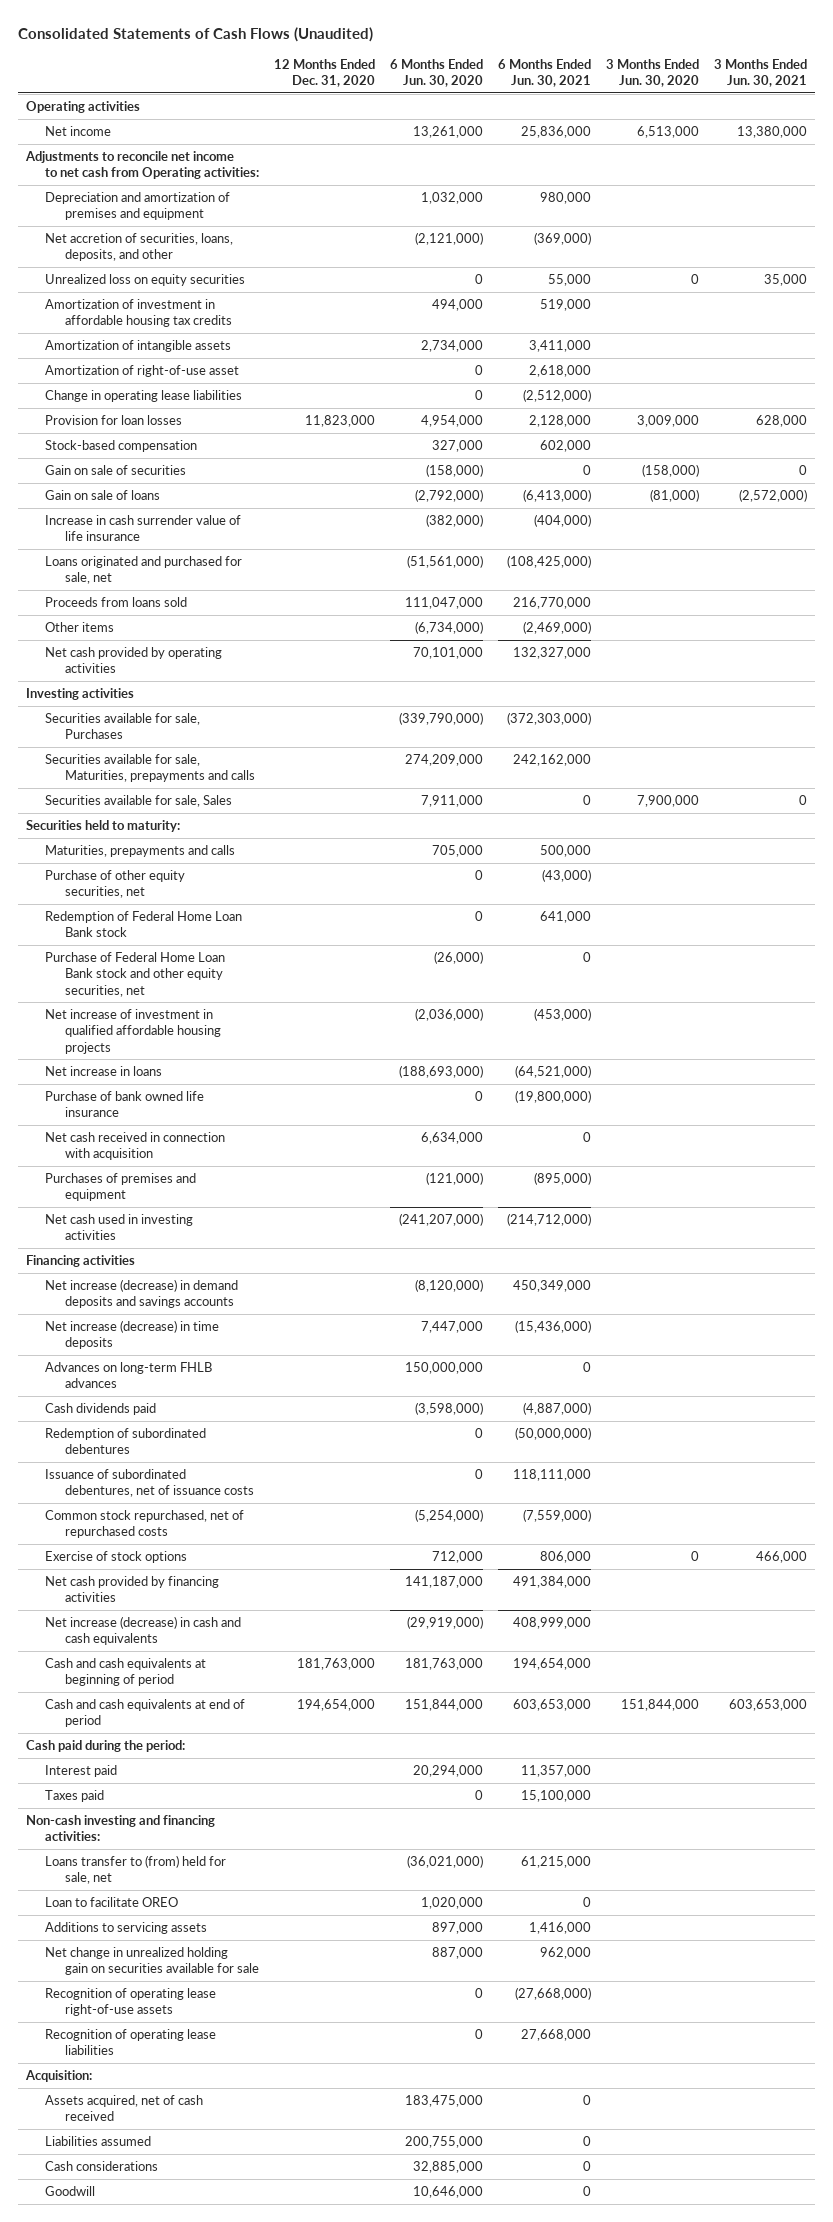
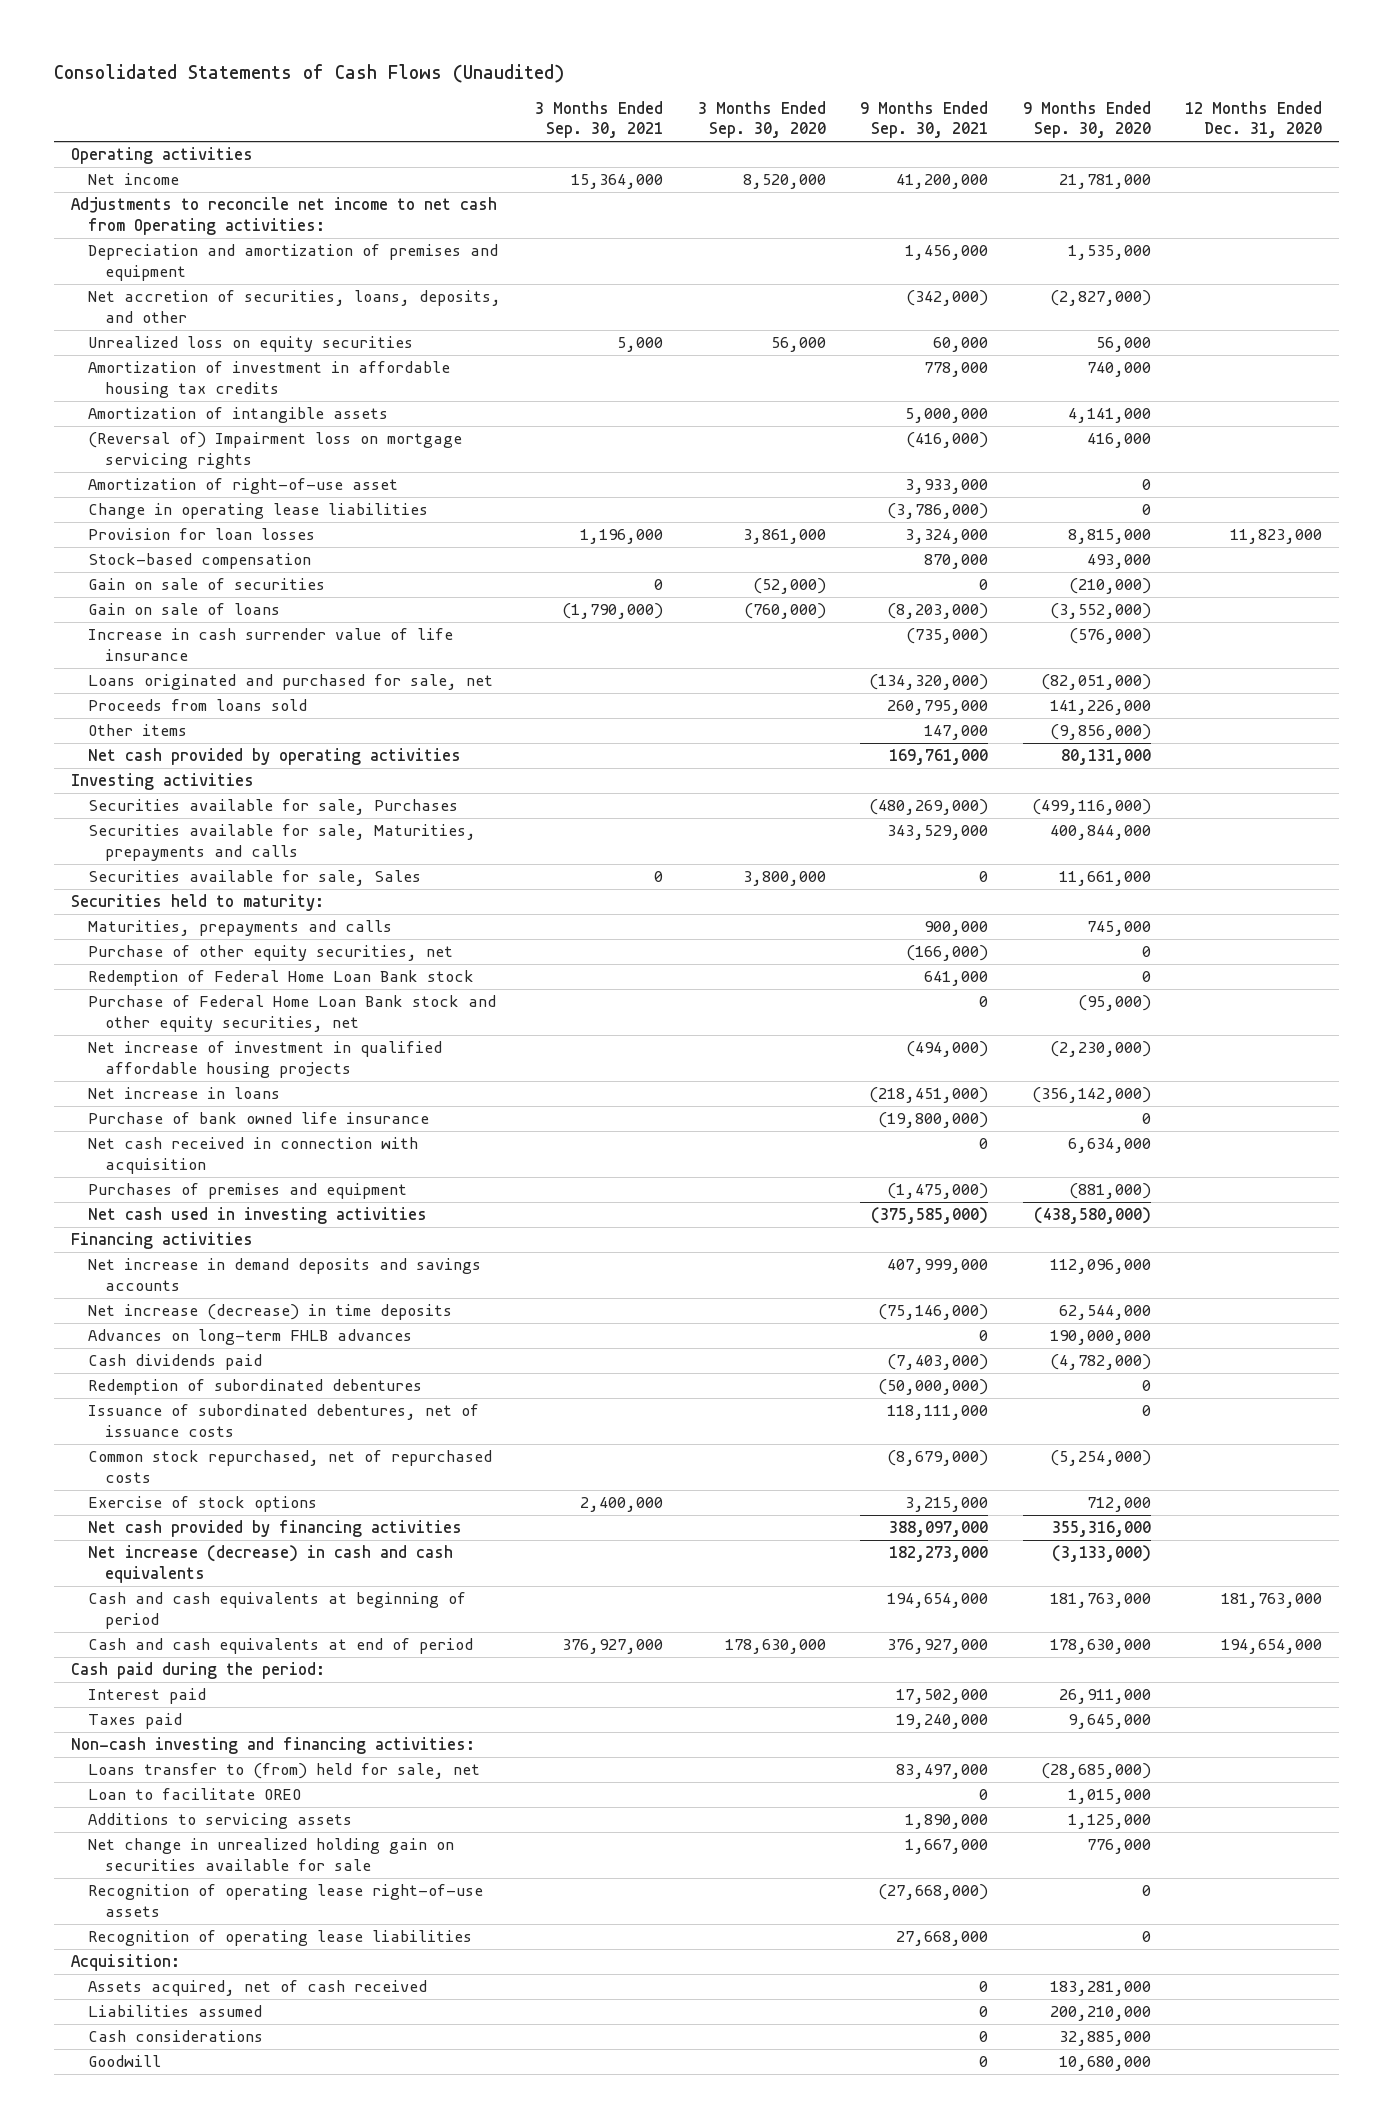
- | 12 Months Ended Dec. 31, 2020 | 6 Months Ended Jun. 30, 2020 | 6 Months Ended Jun. 30, 2021 | 3 Months Ended Jun. 30, 2020 | 3 Months Ended Jun. 30, 2021
+ | 3 Months Ended Sep. 30, 2021 | 3 Months Ended Sep. 30, 2020 | 9 Months Ended Sep. 30, 2021 | 9 Months Ended Sep. 30, 2020 | 12 Months Ended Dec. 31, 2020
+ (Reversal of) Impairment loss on mortgage servicing rights | | | (416,000) | 416,000 |
- Net increase (decrease) in demand deposits and savings accounts | | (8,120,000) | 450,349,000 | |
+ Net increase in demand deposits and savings accounts | | | 407,999,000 | 112,096,000 |

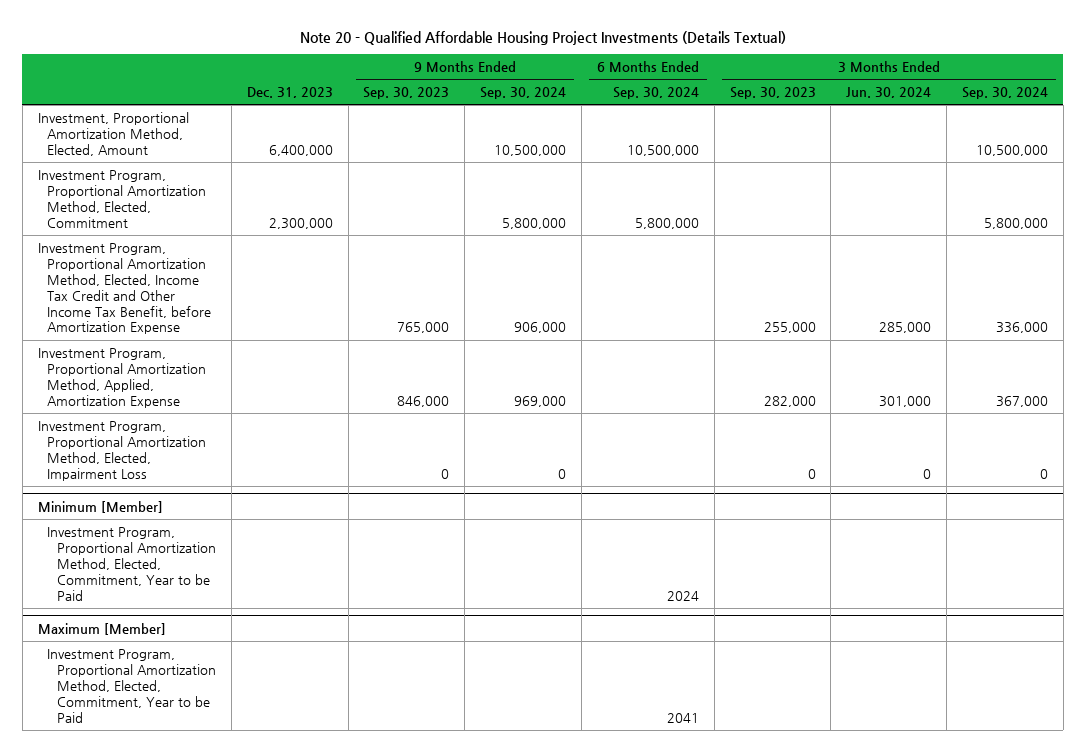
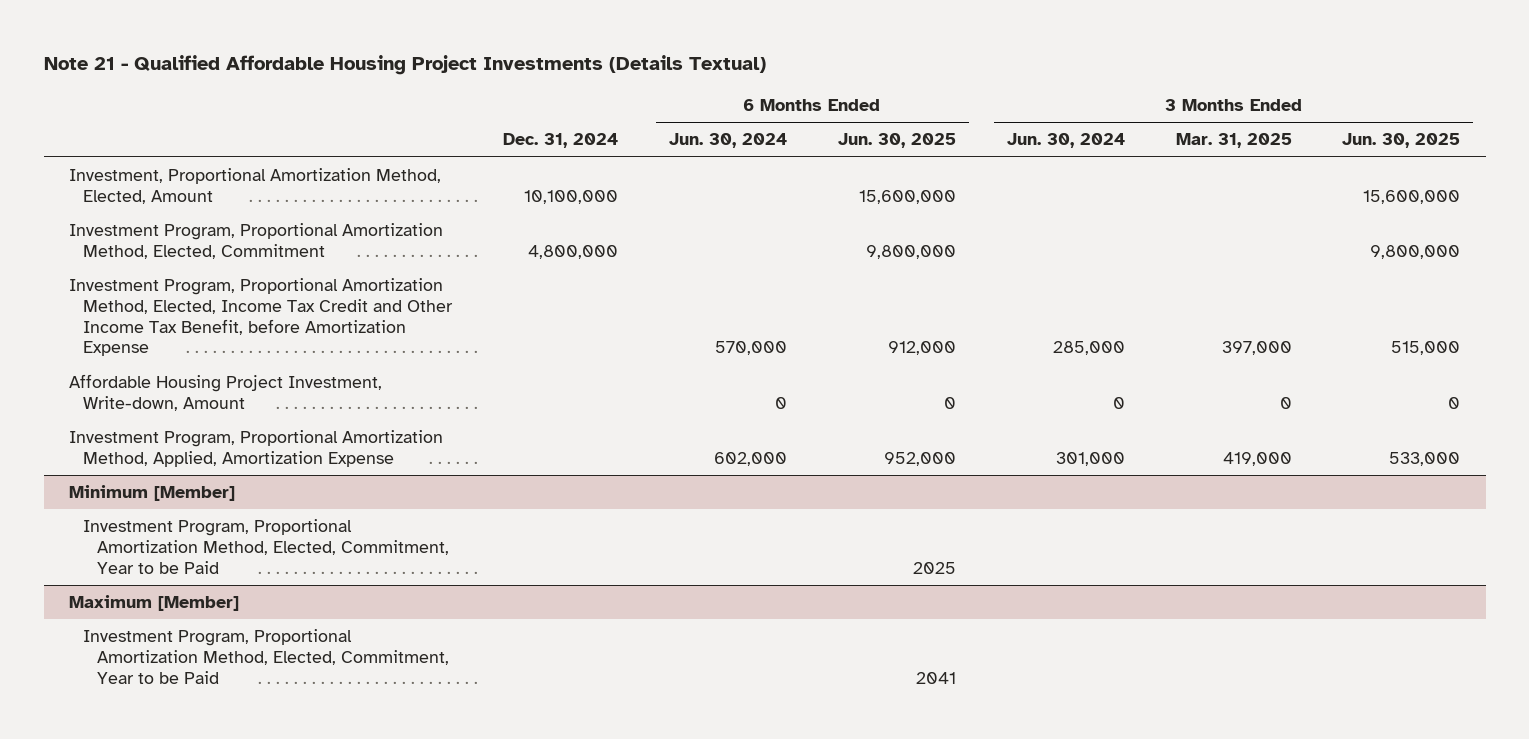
- Note 20 - Qualified Affordable Housing Project Investments (Details Textual)
+ Note 21 - Qualified Affordable Housing Project Investments (Details Textual)
- | Dec. 31, 2023 | 9 Months Ended Sep. 30, 2023 | 9 Months Ended Sep. 30, 2024 | 6 Months Ended Sep. 30, 2024 | 3 Months Ended Sep. 30, 2023 | 3 Months Ended Jun. 30, 2024 | 3 Months Ended Sep. 30, 2024
+ | Dec. 31, 2024 | 6 Months Ended Jun. 30, 2024 | 6 Months Ended Jun. 30, 2025 | 3 Months Ended Jun. 30, 2024 | 3 Months Ended Mar. 31, 2025 | 3 Months Ended Jun. 30, 2025
+ Affordable Housing Project Investment, Write-down, Amount | | 0 | 0 | 0 | 0 | 0
- Investment Program, Proportional Amortization Method, Elected, Impairment Loss | | 0 | 0 | | 0 | 0 | 0

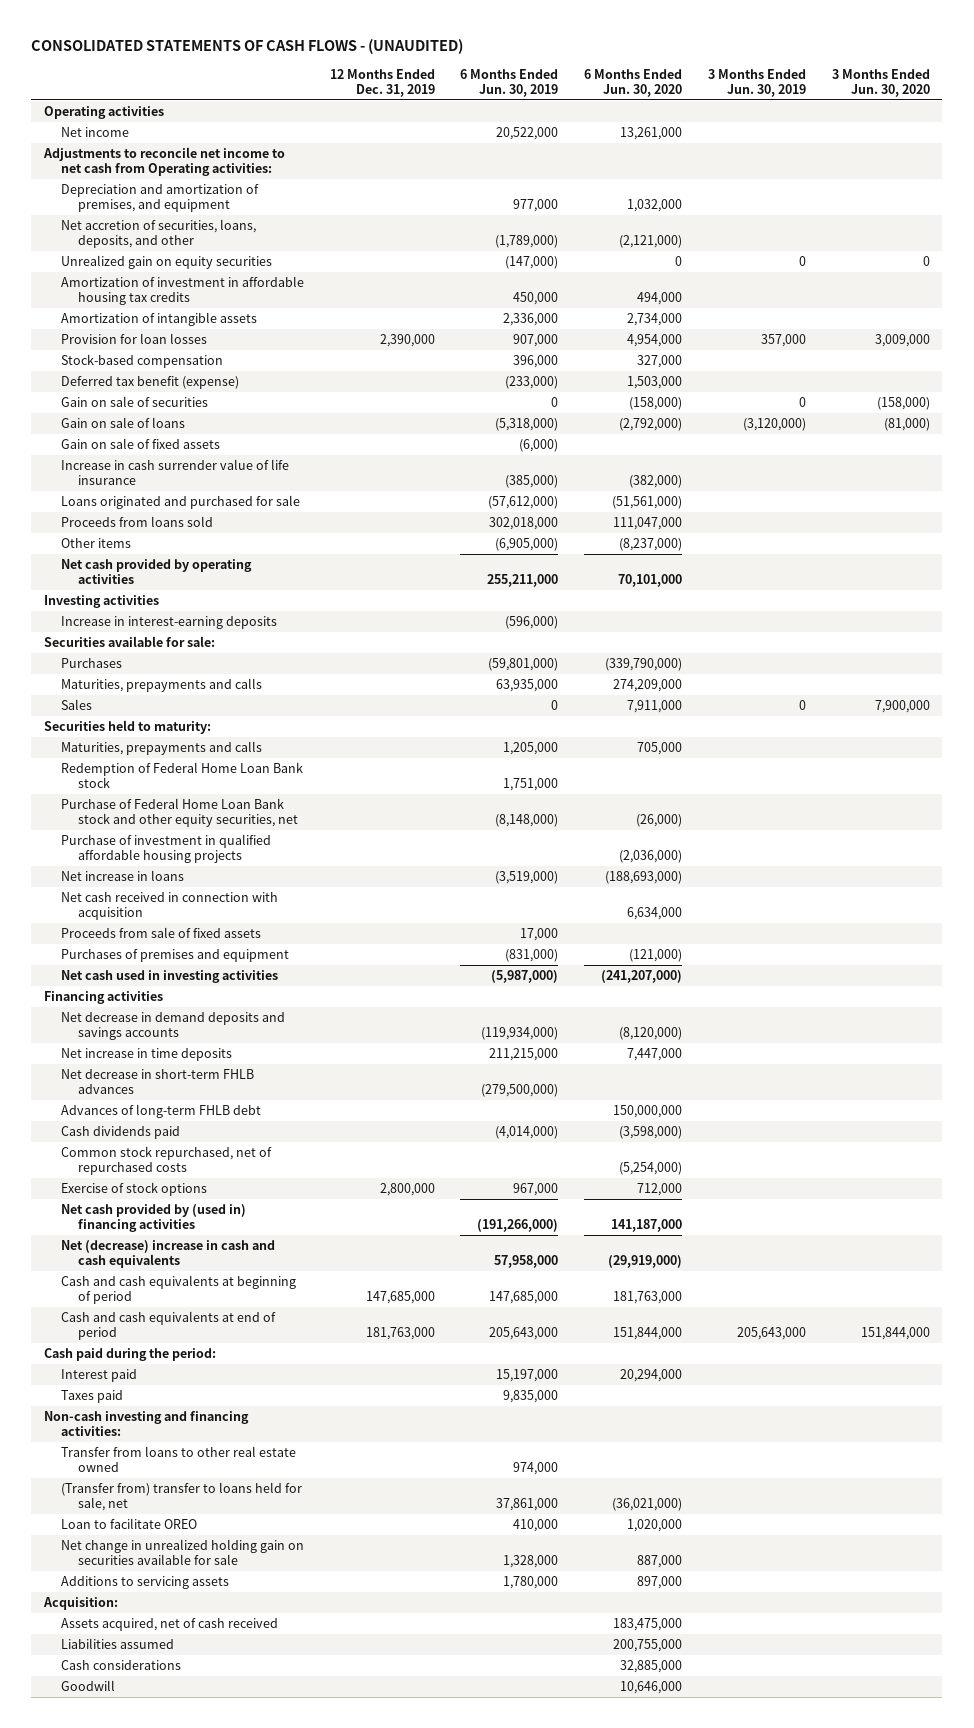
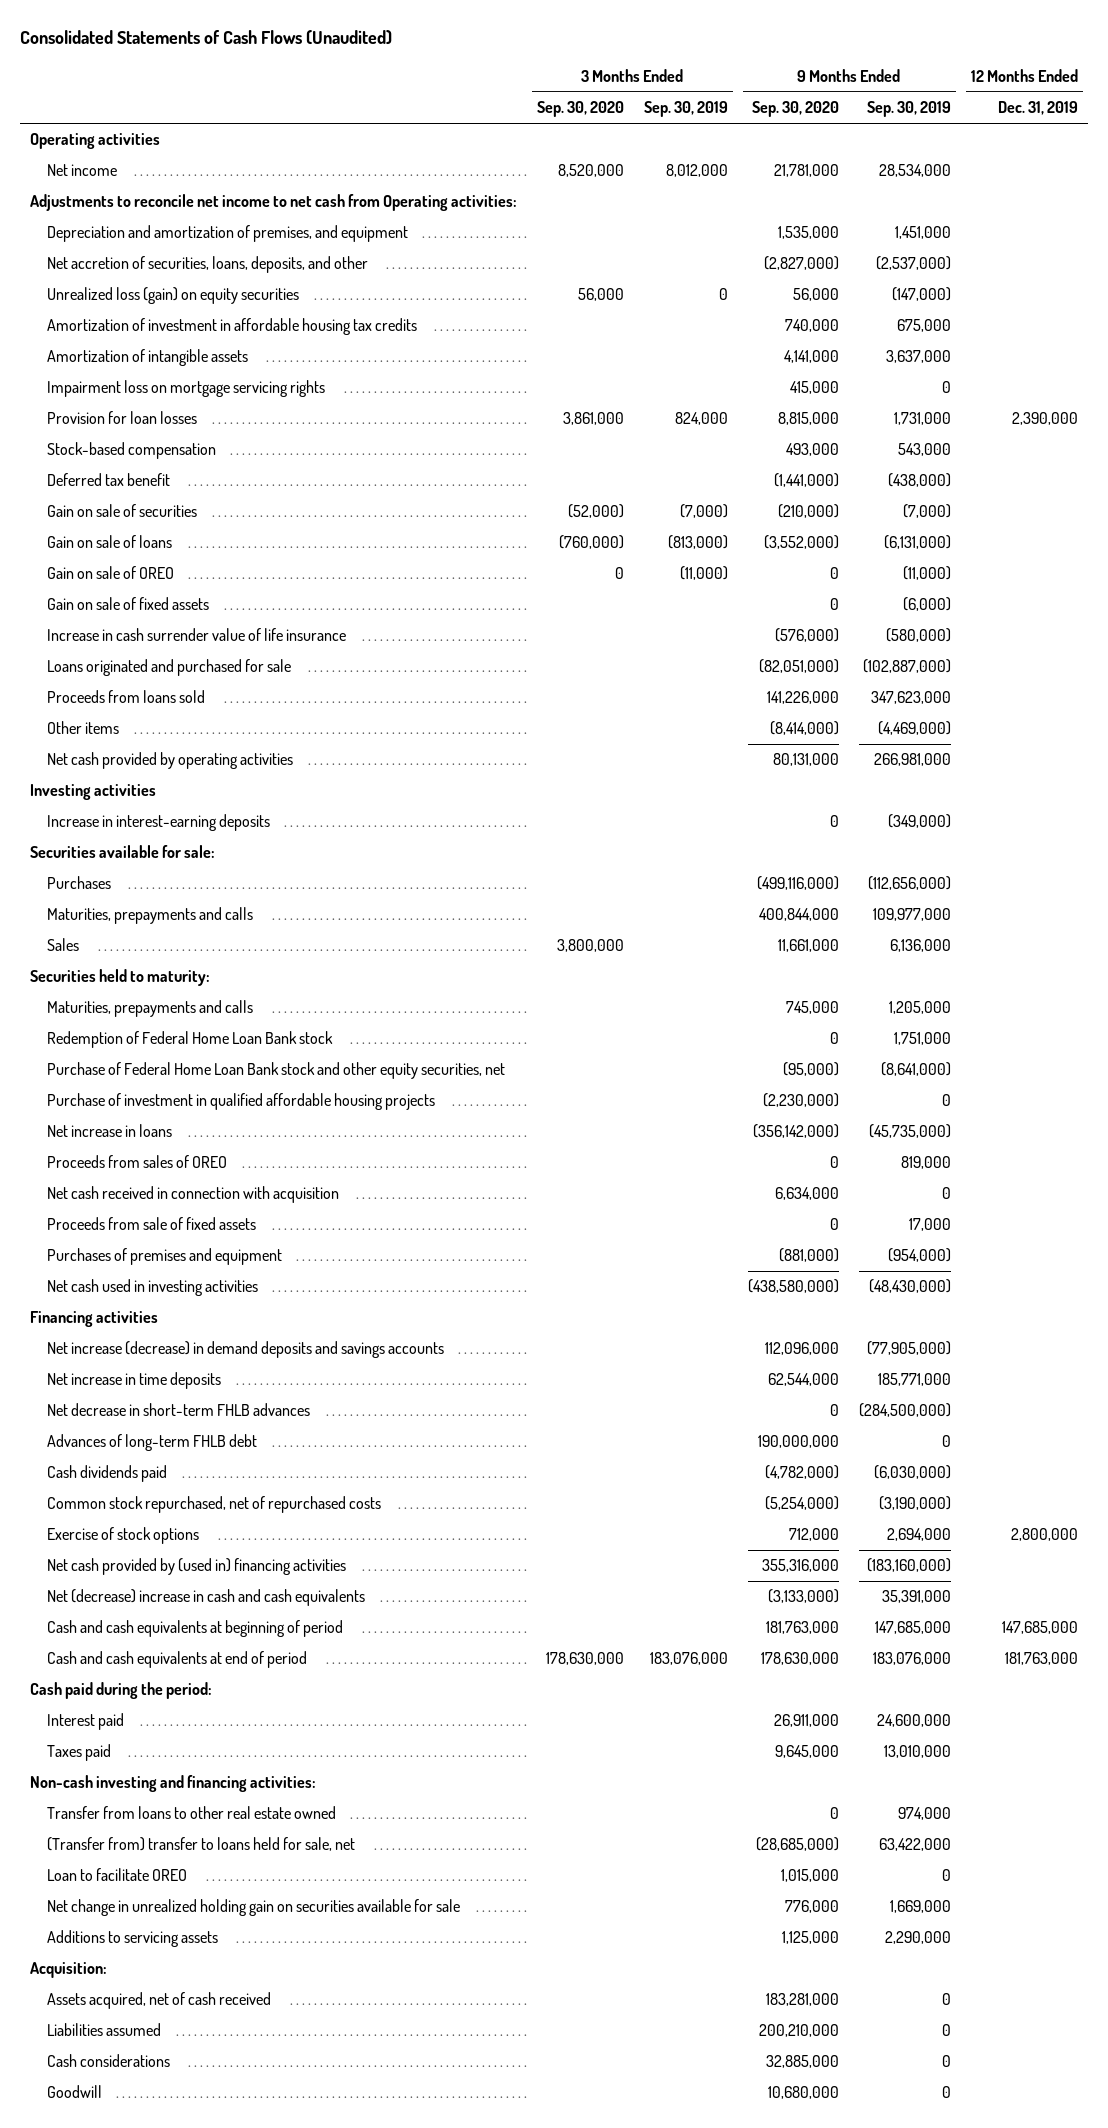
- CONSOLIDATED STATEMENTS OF CASH FLOWS - (UNAUDITED)
+ Consolidated Statements of Cash Flows (Unaudited)
- | 12 Months Ended Dec. 31, 2019 | 6 Months Ended Jun. 30, 2019 | 6 Months Ended Jun. 30, 2020 | 3 Months Ended Jun. 30, 2019 | 3 Months Ended Jun. 30, 2020
+ | 3 Months Ended Sep. 30, 2020 | 3 Months Ended Sep. 30, 2019 | 9 Months Ended Sep. 30, 2020 | 9 Months Ended Sep. 30, 2019 | 12 Months Ended Dec. 31, 2019
- Unrealized gain on equity securities | | (147,000) | 0 | 0 | 0
+ Unrealized loss (gain) on equity securities | 56,000 | 0 | 56,000 | (147,000) |
+ Impairment loss on mortgage servicing rights | | | 415,000 | 0 |
- Deferred tax benefit (expense) | | (233,000) | 1,503,000 | |
+ Deferred tax benefit | | | (1,441,000) | (438,000) |
+ Gain on sale of OREO | 0 | (11,000) | 0 | (11,000) |
+ Proceeds from sales of OREO | | | 0 | 819,000 |
- Net decrease in demand deposits and savings accounts | | (119,934,000) | (8,120,000) | |
+ Net increase (decrease) in demand deposits and savings accounts | | | 112,096,000 | (77,905,000) |

